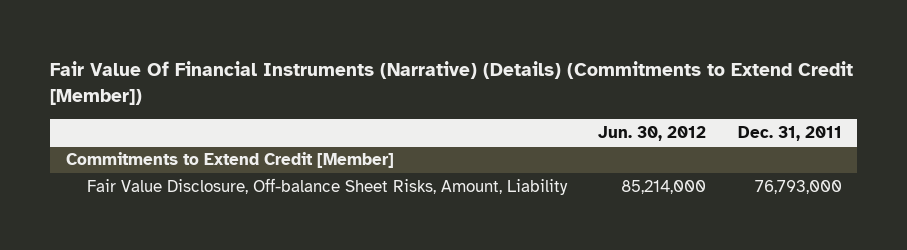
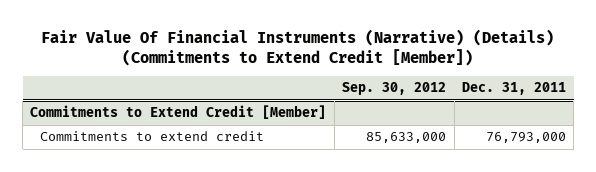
- | Jun. 30, 2012 | Dec. 31, 2011
+ | Sep. 30, 2012 | Dec. 31, 2011
@ Commitments to Extend Credit [Member]
- Fair Value Disclosure, Off-balance Sheet Risks, Amount, Liability | 85,214,000 | 76,793,000
+ Commitments to extend credit | 85,633,000 | 76,793,000

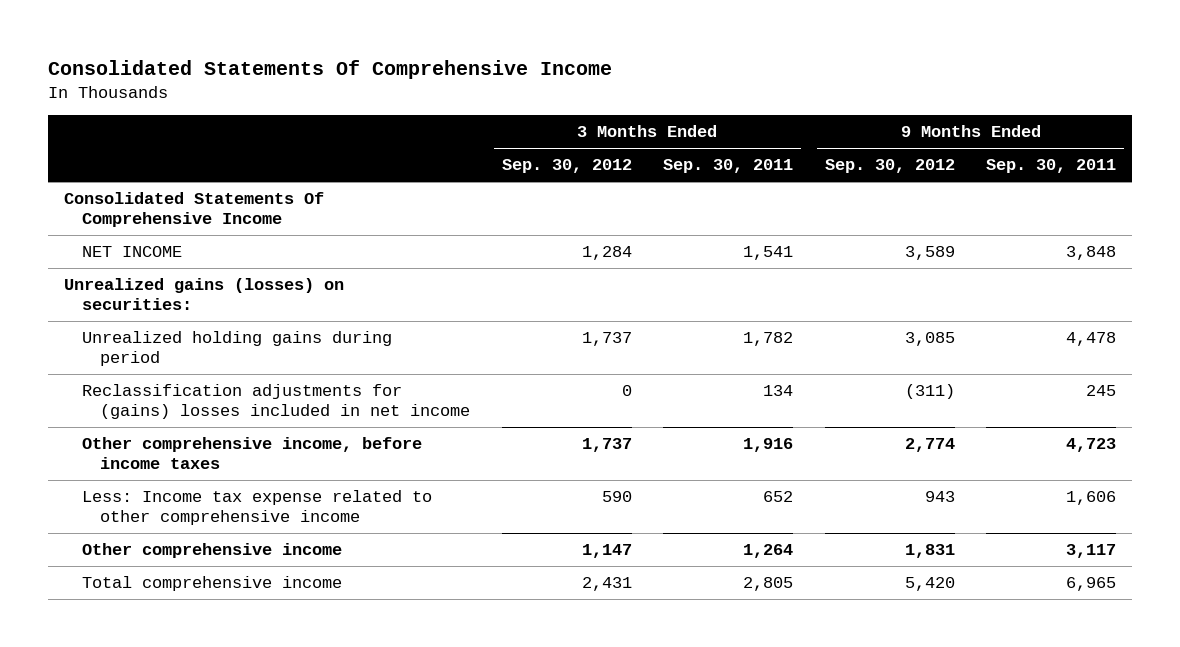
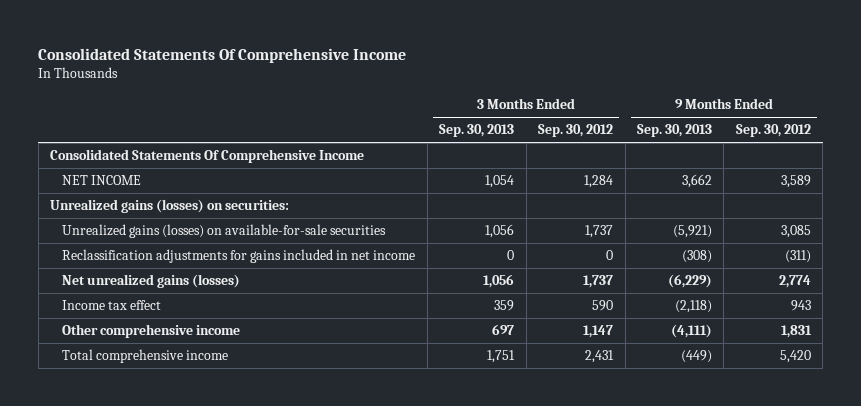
- | 3 Months Ended Sep. 30, 2012 | 3 Months Ended Sep. 30, 2011 | 9 Months Ended Sep. 30, 2012 | 9 Months Ended Sep. 30, 2011
+ | 3 Months Ended Sep. 30, 2013 | 3 Months Ended Sep. 30, 2012 | 9 Months Ended Sep. 30, 2013 | 9 Months Ended Sep. 30, 2012
- Unrealized holding gains during period | 1,737 | 1,782 | 3,085 | 4,478
- Reclassification adjustments for (gains) losses included in net income | 0 | 134 | (311) | 245
- Other comprehensive income, before income taxes | 1,737 | 1,916 | 2,774 | 4,723
- Less: Income tax expense related to other comprehensive income | 590 | 652 | 943 | 1,606
+ Unrealized gains (losses) on available-for-sale securities | 1,056 | 1,737 | (5,921) | 3,085
+ Reclassification adjustments for gains included in net income | 0 | 0 | (308) | (311)
+ Net unrealized gains (losses) | 1,056 | 1,737 | (6,229) | 2,774
+ Income tax effect | 359 | 590 | (2,118) | 943

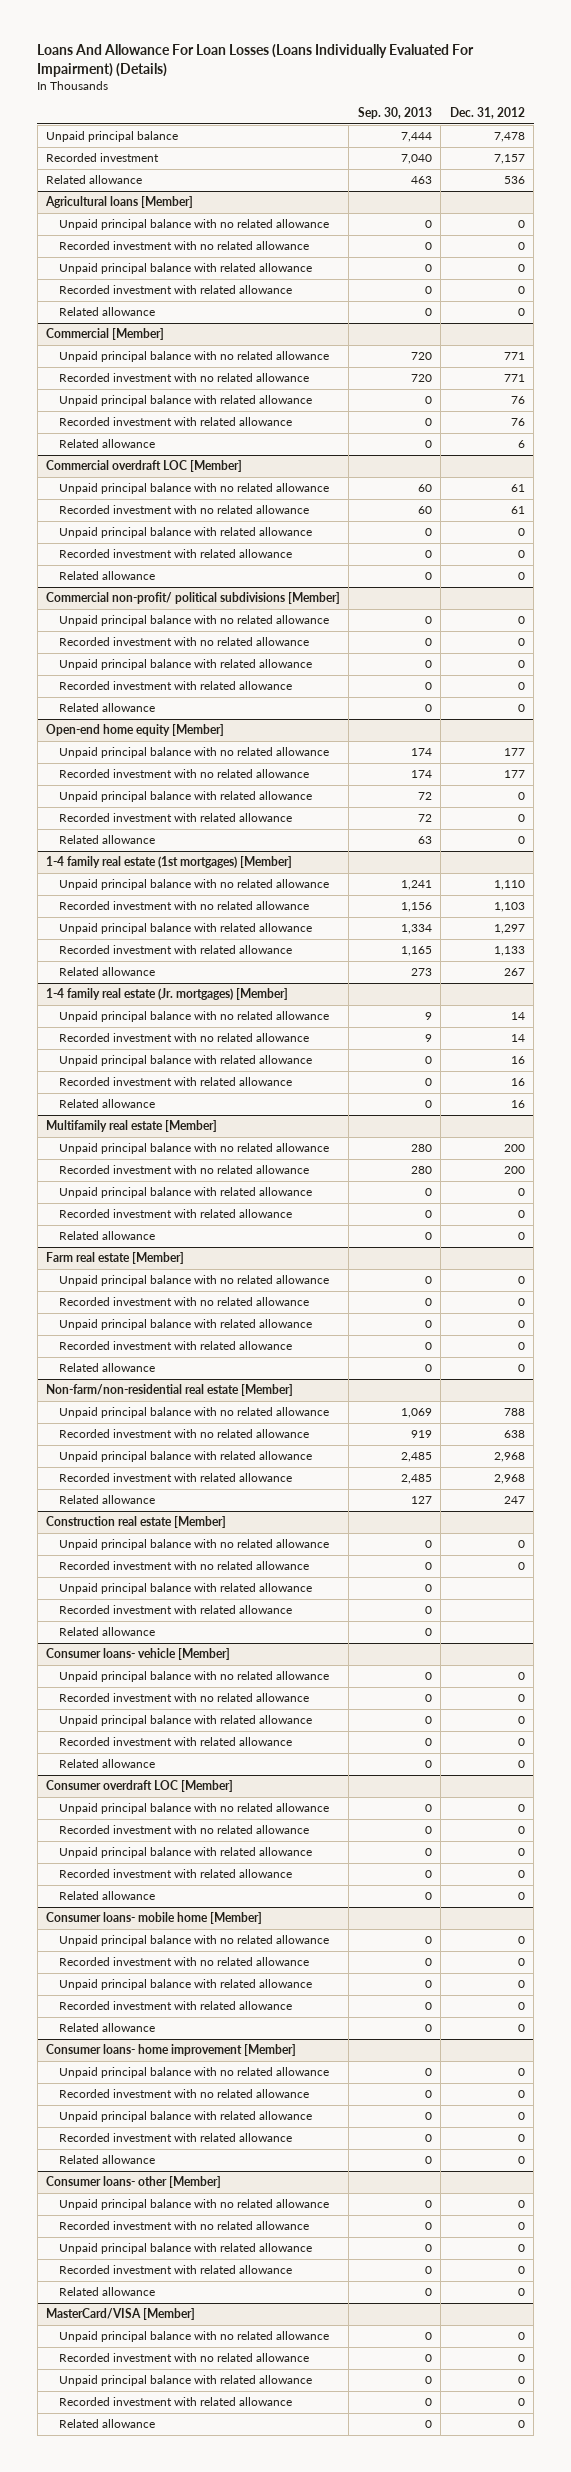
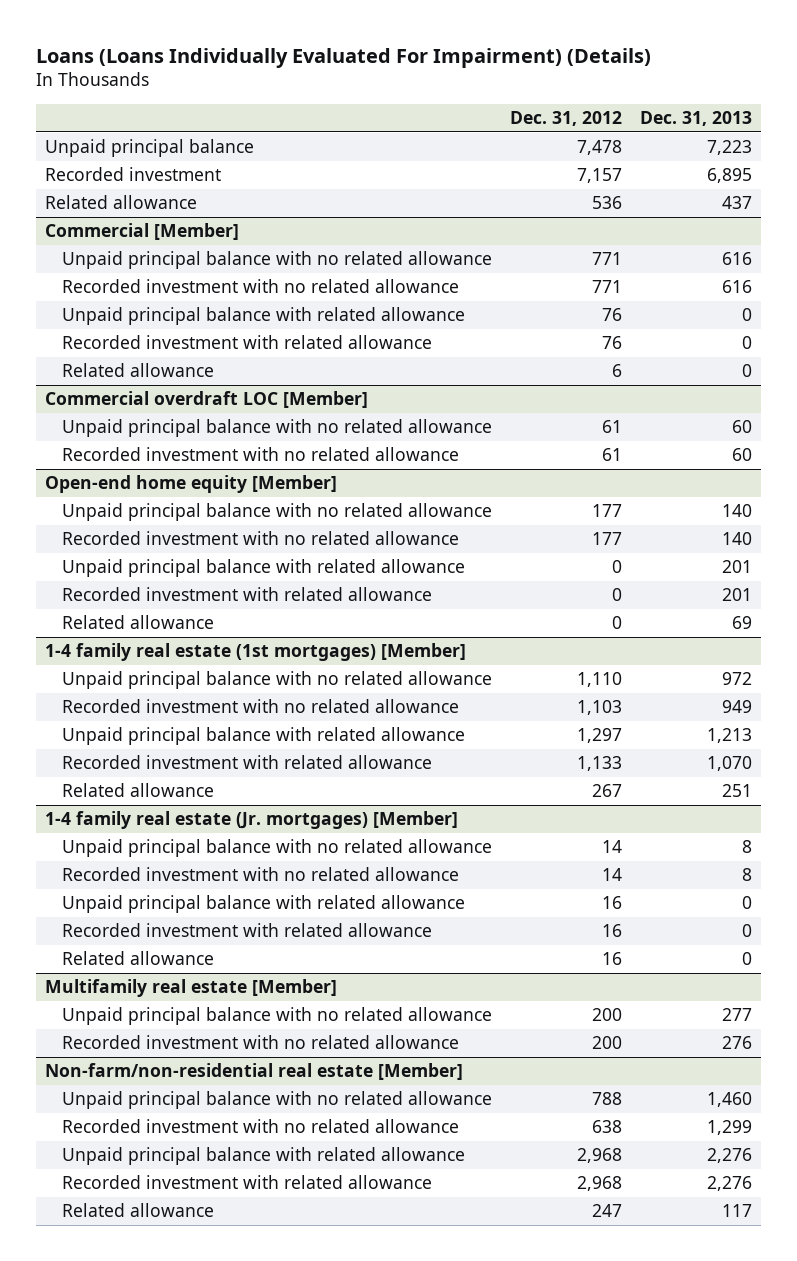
- Loans And Allowance For Loan Losses (Loans Individually Evaluated For Impairment) (Details)
+ Loans (Loans Individually Evaluated For Impairment) (Details)
- | Sep. 30, 2013 | Dec. 31, 2012
+ | Dec. 31, 2012 | Dec. 31, 2013
- Agricultural loans [Member]
- Unpaid principal balance with no related allowance | 0 | 0
- Recorded investment with no related allowance | 0 | 0
- Unpaid principal balance with related allowance | 0 | 0
- Recorded investment with related allowance | 0 | 0
- Related allowance | 0 | 0
@ Commercial overdraft LOC [Member]
- Unpaid principal balance with related allowance | 0 | 0
- Recorded investment with related allowance | 0 | 0
- Related allowance | 0 | 0
- Commercial non-profit/ political subdivisions [Member]
- Unpaid principal balance with no related allowance | 0 | 0
- Recorded investment with no related allowance | 0 | 0
- Unpaid principal balance with related allowance | 0 | 0
- Recorded investment with related allowance | 0 | 0
- Related allowance | 0 | 0
@ Multifamily real estate [Member]
- Unpaid principal balance with related allowance | 0 | 0
- Recorded investment with related allowance | 0 | 0
- Related allowance | 0 | 0
- Farm real estate [Member]
- Unpaid principal balance with no related allowance | 0 | 0
- Recorded investment with no related allowance | 0 | 0
- Unpaid principal balance with related allowance | 0 | 0
- Recorded investment with related allowance | 0 | 0
- Related allowance | 0 | 0
- Construction real estate [Member]
- Unpaid principal balance with no related allowance | 0 | 0
- Recorded investment with no related allowance | 0 | 0
- Unpaid principal balance with related allowance | 0 |
- Recorded investment with related allowance | 0 |
- Related allowance | 0 |
- Consumer loans- vehicle [Member]
- Unpaid principal balance with no related allowance | 0 | 0
- Recorded investment with no related allowance | 0 | 0
- Unpaid principal balance with related allowance | 0 | 0
- Recorded investment with related allowance | 0 | 0
- Related allowance | 0 | 0
- Consumer overdraft LOC [Member]
- Unpaid principal balance with no related allowance | 0 | 0
- Recorded investment with no related allowance | 0 | 0
- Unpaid principal balance with related allowance | 0 | 0
- Recorded investment with related allowance | 0 | 0
- Related allowance | 0 | 0
- Consumer loans- mobile home [Member]
- Unpaid principal balance with no related allowance | 0 | 0
- Recorded investment with no related allowance | 0 | 0
- Unpaid principal balance with related allowance | 0 | 0
- Recorded investment with related allowance | 0 | 0
- Related allowance | 0 | 0
- Consumer loans- home improvement [Member]
- Unpaid principal balance with no related allowance | 0 | 0
- Recorded investment with no related allowance | 0 | 0
- Unpaid principal balance with related allowance | 0 | 0
- Recorded investment with related allowance | 0 | 0
- Related allowance | 0 | 0
- Consumer loans- other [Member]
- Unpaid principal balance with no related allowance | 0 | 0
- Recorded investment with no related allowance | 0 | 0
- Unpaid principal balance with related allowance | 0 | 0
- Recorded investment with related allowance | 0 | 0
- Related allowance | 0 | 0
- MasterCard/VISA [Member]
- Unpaid principal balance with no related allowance | 0 | 0
- Recorded investment with no related allowance | 0 | 0
- Unpaid principal balance with related allowance | 0 | 0
- Recorded investment with related allowance | 0 | 0
- Related allowance | 0 | 0

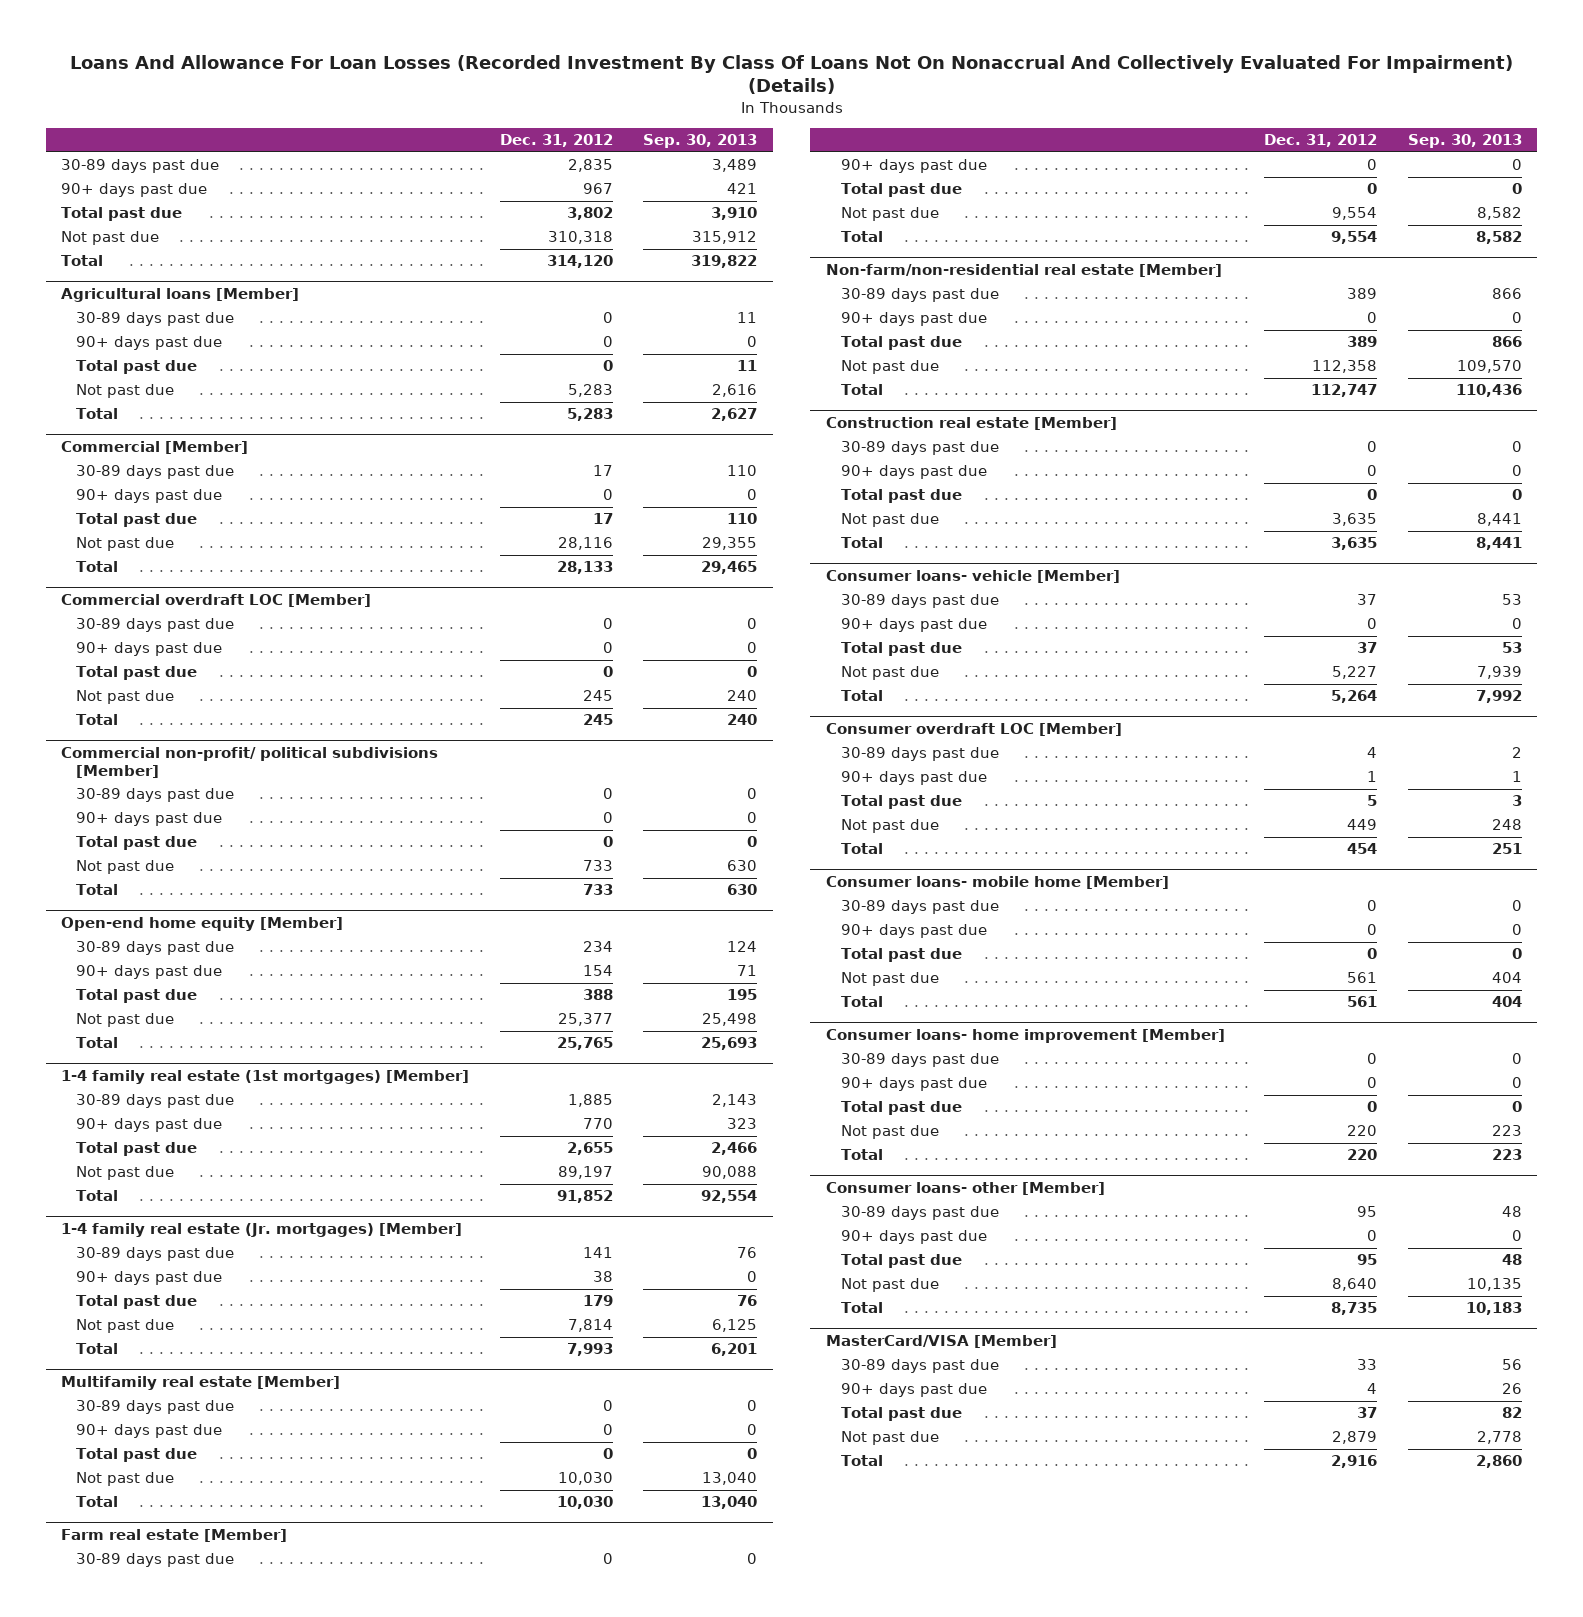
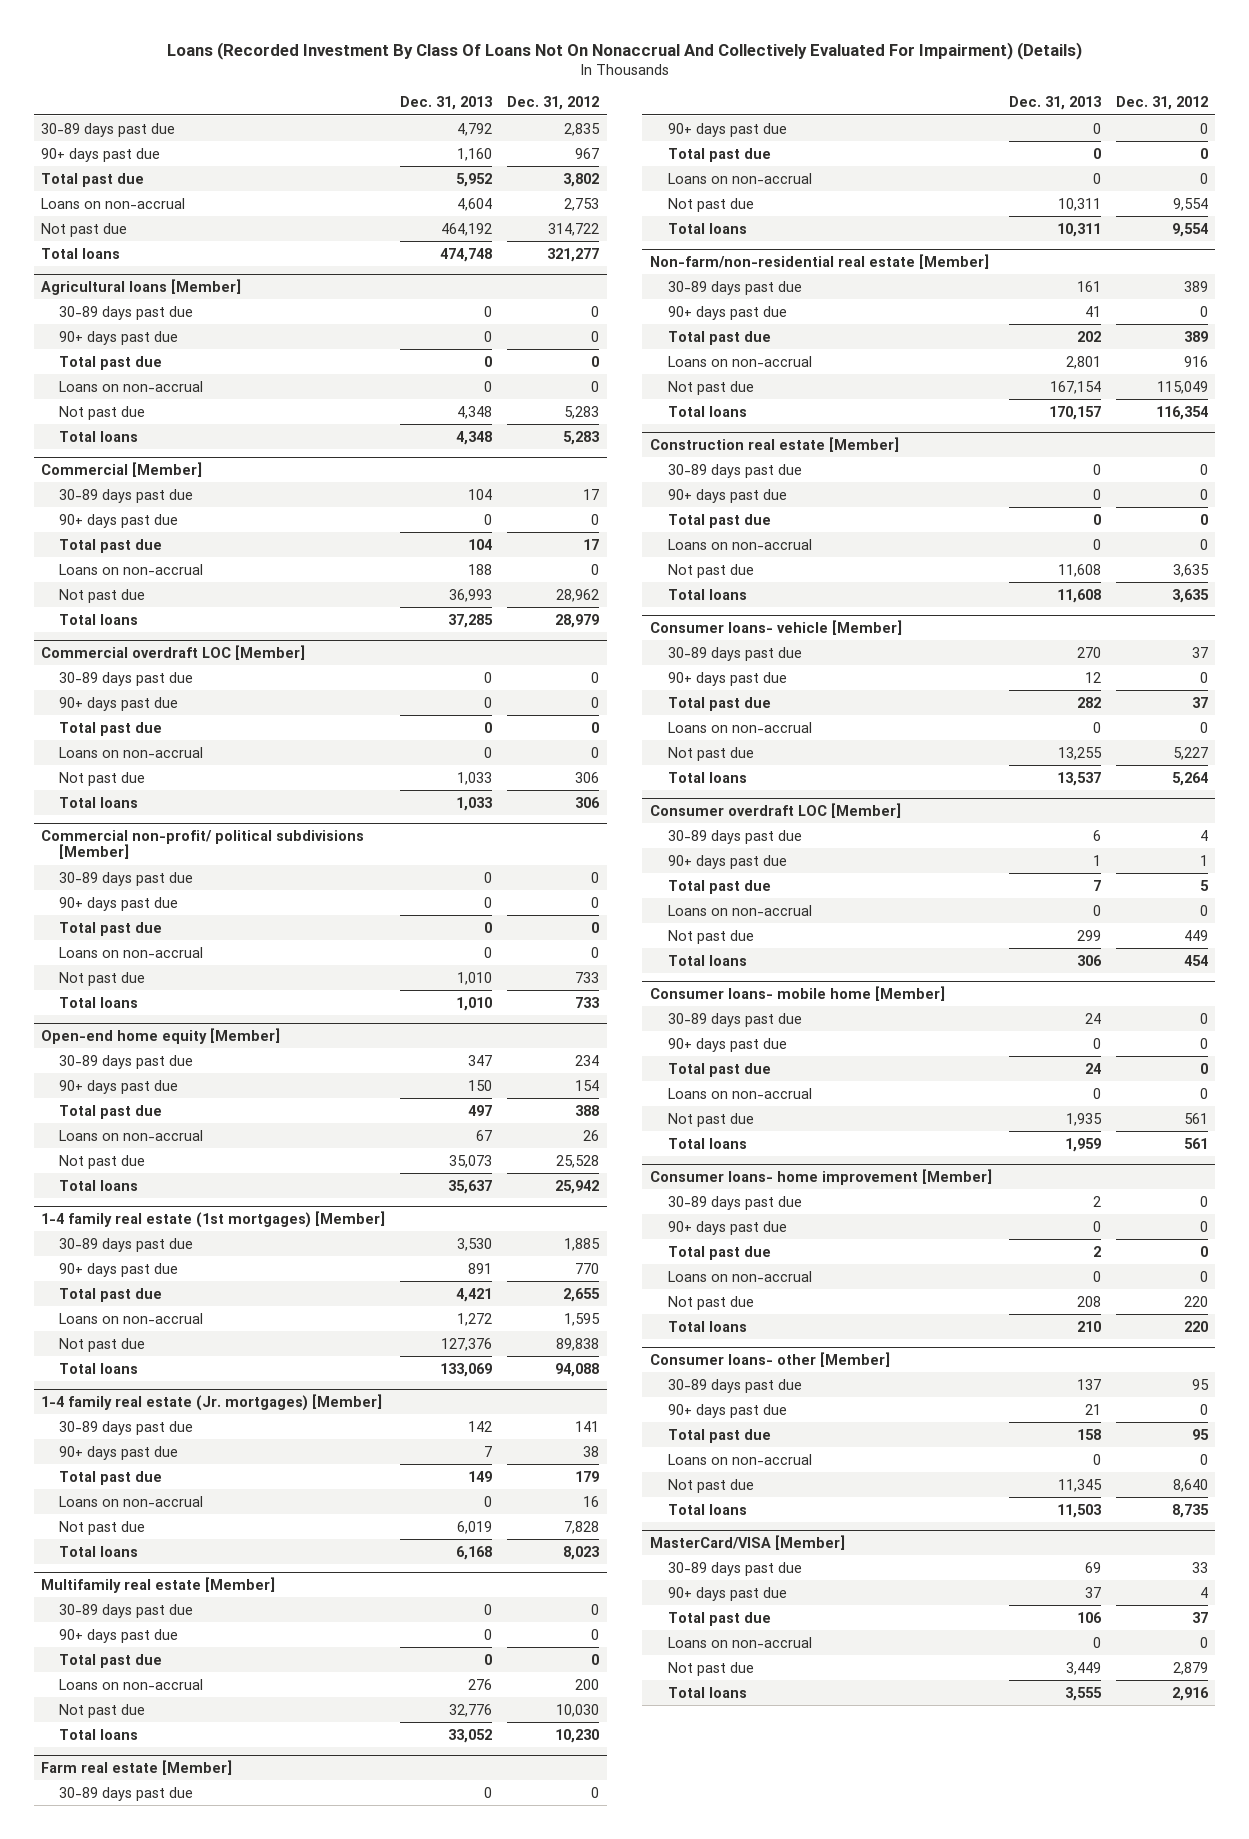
- Loans And Allowance For Loan Losses (Recorded Investment By Class Of Loans Not On Nonaccrual And Collectively Evaluated For Impairment) (Details)
+ Loans (Recorded Investment By Class Of Loans Not On Nonaccrual And Collectively Evaluated For Impairment) (Details)
- | Dec. 31, 2012 | Sep. 30, 2013
+ | Dec. 31, 2013 | Dec. 31, 2012
- Not past due | 310,318 | 315,912
- Total | 314,120 | 319,822
+ Loans on non-accrual | 4,604 | 2,753
+ Not past due | 464,192 | 314,722
+ Total loans | 474,748 | 321,277
@ Agricultural loans [Member]
+ Loans on non-accrual | 0 | 0
- Total | 5,283 | 2,627
+ Total loans | 4,348 | 5,283
@ Commercial [Member]
- Not past due | 28,116 | 29,355
- Total | 28,133 | 29,465
+ Loans on non-accrual | 188 | 0
+ Not past due | 36,993 | 28,962
+ Total loans | 37,285 | 28,979
@ Commercial overdraft LOC [Member]
- Not past due | 245 | 240
- Total | 245 | 240
+ Loans on non-accrual | 0 | 0
+ Not past due | 1,033 | 306
+ Total loans | 1,033 | 306
@ Commercial non-profit/ political subdivisions [Member]
+ Loans on non-accrual | 0 | 0
- Total | 733 | 630
+ Total loans | 1,010 | 733
@ Open-end home equity [Member]
- Not past due | 25,377 | 25,498
- Total | 25,765 | 25,693
+ Loans on non-accrual | 67 | 26
+ Not past due | 35,073 | 25,528
+ Total loans | 35,637 | 25,942
@ 1-4 family real estate (1st mortgages) [Member]
- Not past due | 89,197 | 90,088
- Total | 91,852 | 92,554
+ Loans on non-accrual | 1,272 | 1,595
+ Not past due | 127,376 | 89,838
+ Total loans | 133,069 | 94,088
@ 1-4 family real estate (Jr. mortgages) [Member]
- Not past due | 7,814 | 6,125
- Total | 7,993 | 6,201
+ Loans on non-accrual | 0 | 16
+ Not past due | 6,019 | 7,828
+ Total loans | 6,168 | 8,023
@ Multifamily real estate [Member]
+ Loans on non-accrual | 276 | 200
- Total | 10,030 | 13,040
+ Total loans | 33,052 | 10,230
@ Farm real estate [Member]
+ Loans on non-accrual | 0 | 0
- Total | 9,554 | 8,582
+ Total loans | 10,311 | 9,554
@ Non-farm/non-residential real estate [Member]
- Not past due | 112,358 | 109,570
- Total | 112,747 | 110,436
+ Loans on non-accrual | 2,801 | 916
+ Not past due | 167,154 | 115,049
+ Total loans | 170,157 | 116,354
@ Construction real estate [Member]
+ Loans on non-accrual | 0 | 0
- Total | 3,635 | 8,441
+ Total loans | 11,608 | 3,635
@ Consumer loans- vehicle [Member]
+ Loans on non-accrual | 0 | 0
- Total | 5,264 | 7,992
+ Total loans | 13,537 | 5,264
@ Consumer overdraft LOC [Member]
+ Loans on non-accrual | 0 | 0
- Total | 454 | 251
+ Total loans | 306 | 454
@ Consumer loans- mobile home [Member]
+ Loans on non-accrual | 0 | 0
- Total | 561 | 404
+ Total loans | 1,959 | 561
@ Consumer loans- home improvement [Member]
+ Loans on non-accrual | 0 | 0
- Total | 220 | 223
+ Total loans | 210 | 220
@ Consumer loans- other [Member]
+ Loans on non-accrual | 0 | 0
- Total | 8,735 | 10,183
+ Total loans | 11,503 | 8,735
@ MasterCard/VISA [Member]
+ Loans on non-accrual | 0 | 0
- Total | 2,916 | 2,860
+ Total loans | 3,555 | 2,916

